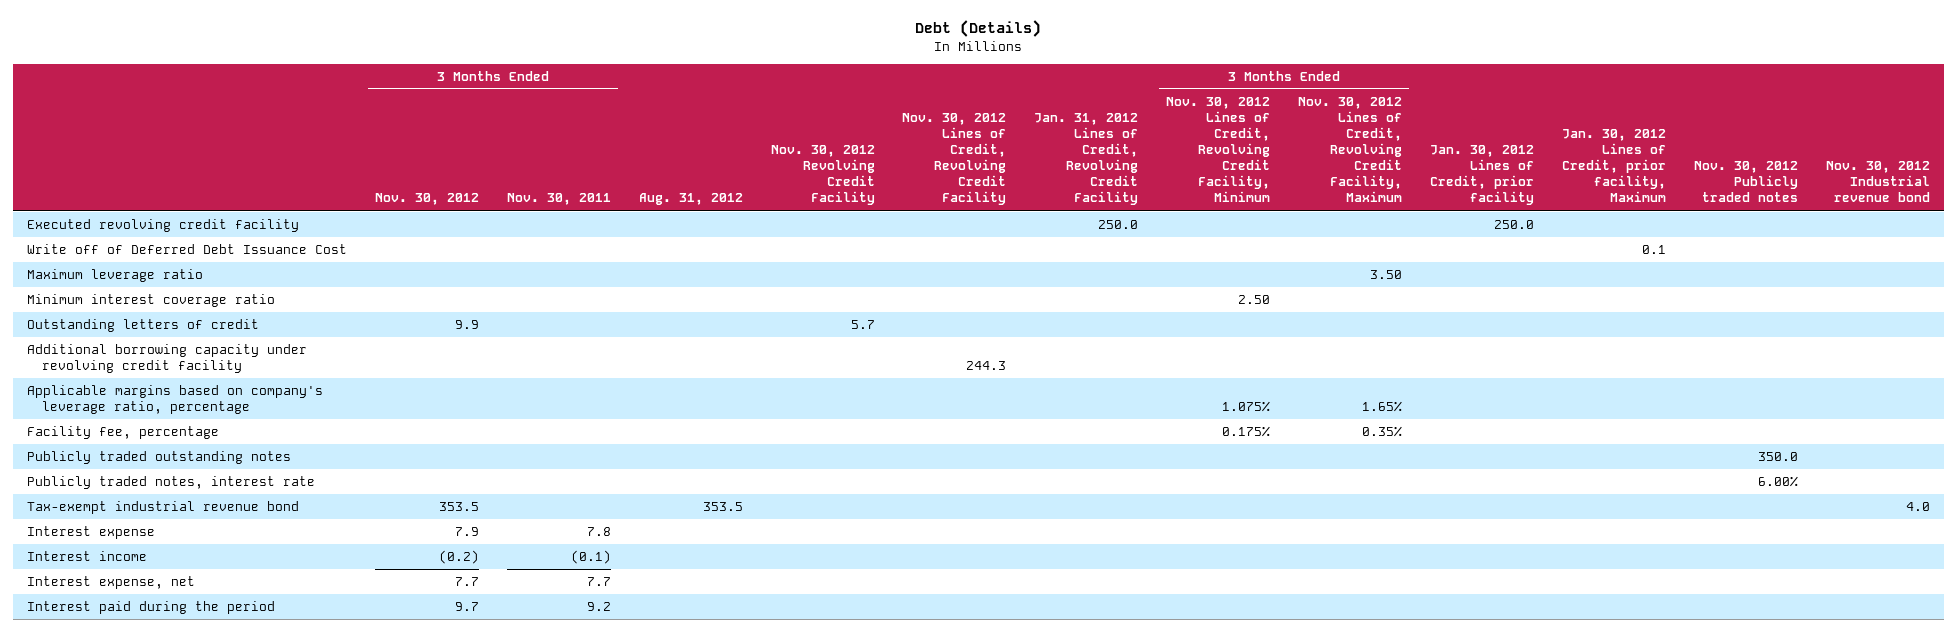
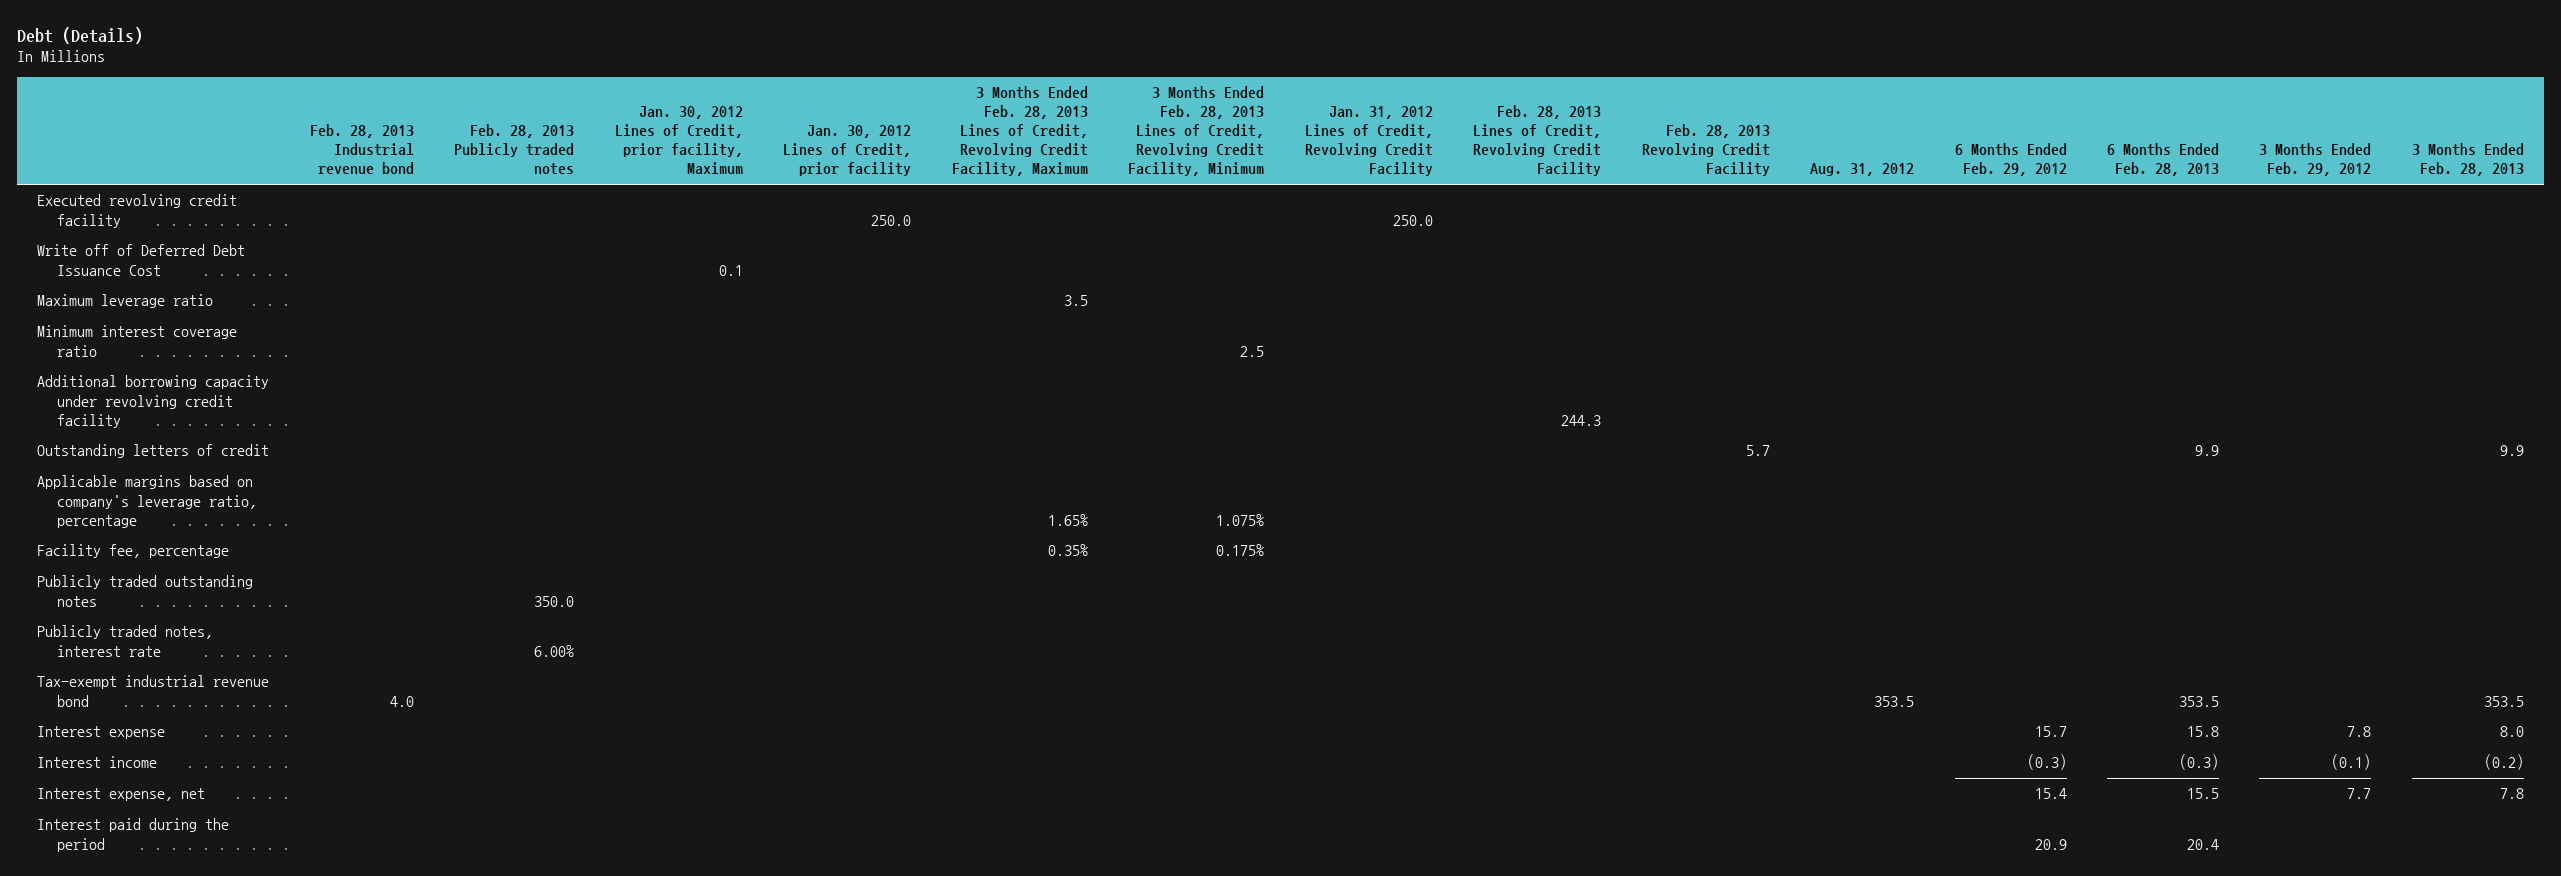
- | 3 Months Ended Nov. 30, 2012 | 3 Months Ended Nov. 30, 2011 | Aug. 31, 2012 | Nov. 30, 2012 Revolving Credit Facility | Nov. 30, 2012 Lines of Credit, Revolving Credit Facility | Jan. 31, 2012 Lines of Credit, Revolving Credit Facility | 3 Months Ended Nov. 30, 2012 Lines of Credit, Revolving Credit Facility, Minimum | 3 Months Ended Nov. 30, 2012 Lines of Credit, Revolving Credit Facility, Maximum | Jan. 30, 2012 Lines of Credit, prior facility | Jan. 30, 2012 Lines of Credit, prior facility, Maximum | Nov. 30, 2012 Publicly traded notes | Nov. 30, 2012 Industrial revenue bond
+ | Feb. 28, 2013 Industrial revenue bond | Feb. 28, 2013 Publicly traded notes | Jan. 30, 2012 Lines of Credit, prior facility, Maximum | Jan. 30, 2012 Lines of Credit, prior facility | 3 Months Ended Feb. 28, 2013 Lines of Credit, Revolving Credit Facility, Maximum | 3 Months Ended Feb. 28, 2013 Lines of Credit, Revolving Credit Facility, Minimum | Jan. 31, 2012 Lines of Credit, Revolving Credit Facility | Feb. 28, 2013 Lines of Credit, Revolving Credit Facility | Feb. 28, 2013 Revolving Credit Facility | Aug. 31, 2012 | 6 Months Ended Feb. 29, 2012 | 6 Months Ended Feb. 28, 2013 | 3 Months Ended Feb. 29, 2012 | 3 Months Ended Feb. 28, 2013
moved down: Outstanding letters of credit | | | | | | | | | 5.7 | | | 9.9 | | 9.9

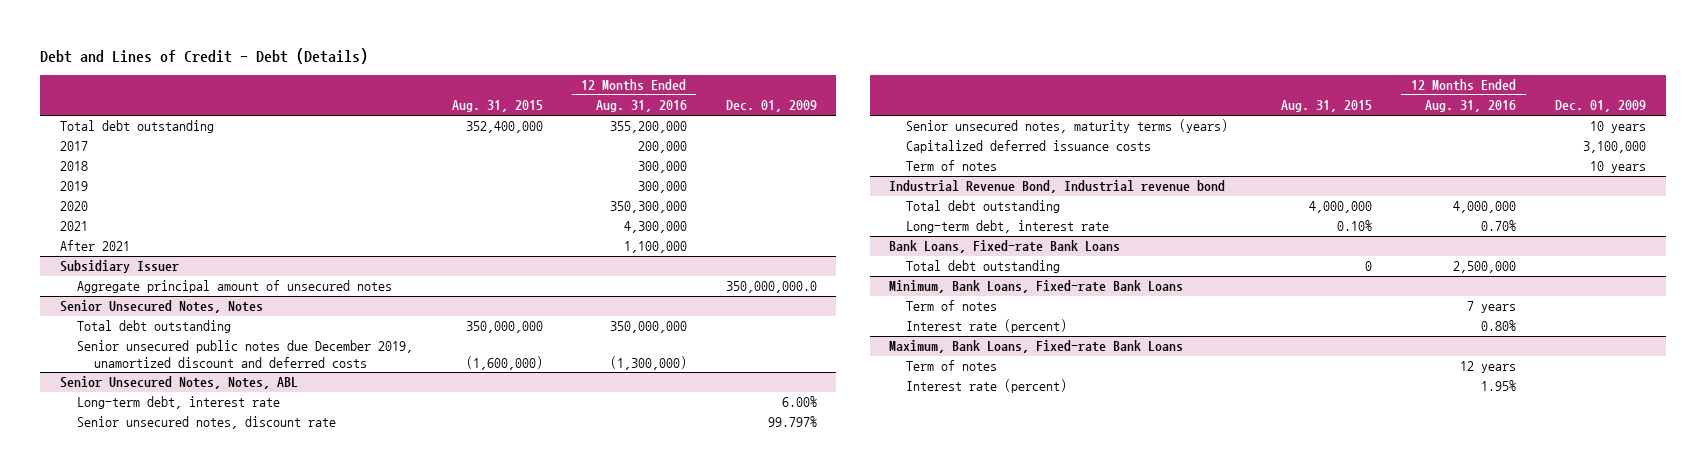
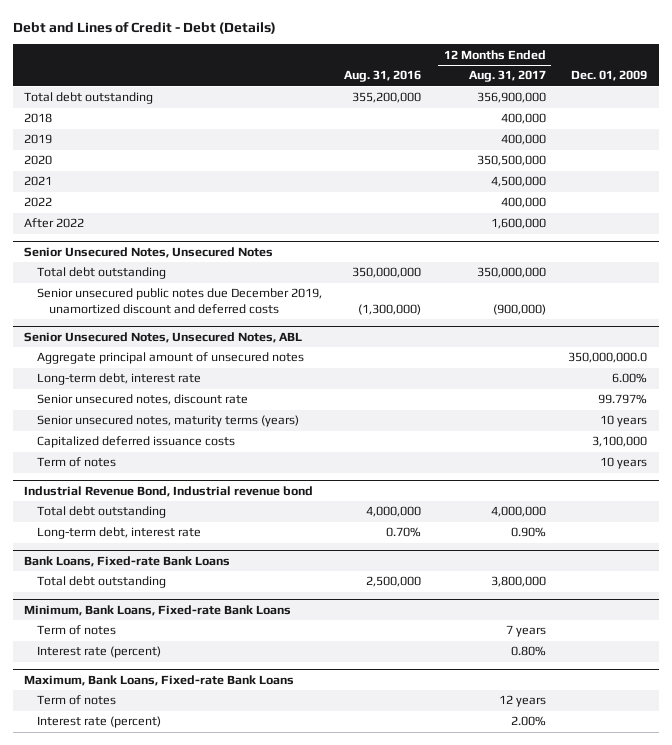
- | Aug. 31, 2015 | 12 Months Ended Aug. 31, 2016 | Dec. 01, 2009
+ | Aug. 31, 2016 | 12 Months Ended Aug. 31, 2017 | Dec. 01, 2009
- 2017 | | 200,000 |
- After 2021 | | 1,100,000 |
- Subsidiary Issuer
- Aggregate principal amount of unsecured notes | | | 350,000,000.0
- Senior Unsecured Notes, Notes
+ 2022 | | 400,000 |
+ After 2022 | | 1,600,000 |
+ Senior Unsecured Notes, Unsecured Notes
- Senior Unsecured Notes, Notes, ABL
+ Senior Unsecured Notes, Unsecured Notes, ABL
+ Aggregate principal amount of unsecured notes | | | 350,000,000.0

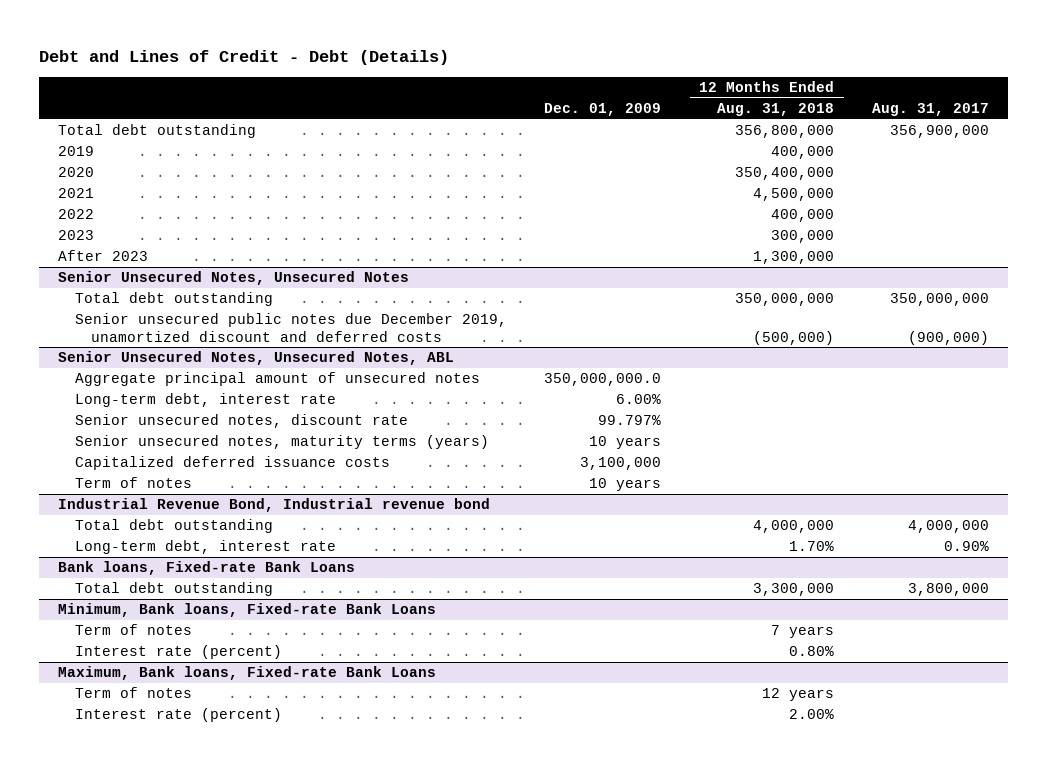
- | Aug. 31, 2016 | 12 Months Ended Aug. 31, 2017 | Dec. 01, 2009
+ | Dec. 01, 2009 | 12 Months Ended Aug. 31, 2018 | Aug. 31, 2017
- 2018 | | 400,000 |
- After 2022 | | 1,600,000 |
+ 2023 | | 300,000 |
+ After 2023 | | 1,300,000 |
- Bank Loans, Fixed-rate Bank Loans
+ Bank loans, Fixed-rate Bank Loans
- Minimum, Bank Loans, Fixed-rate Bank Loans
+ Minimum, Bank loans, Fixed-rate Bank Loans
- Maximum, Bank Loans, Fixed-rate Bank Loans
+ Maximum, Bank loans, Fixed-rate Bank Loans

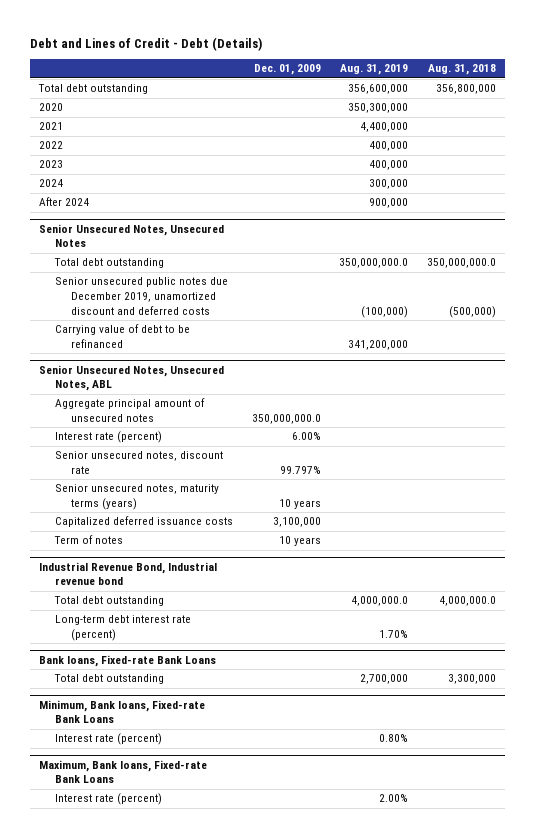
- | Dec. 01, 2009 | 12 Months Ended Aug. 31, 2018 | Aug. 31, 2017
+ | Dec. 01, 2009 | Aug. 31, 2019 | Aug. 31, 2018
- 2019 | | 400,000 |
- After 2023 | | 1,300,000 |
+ 2024 | | 300,000 |
+ After 2024 | | 900,000 |
@ Senior Unsecured Notes, Unsecured Notes
+ Carrying value of debt to be refinanced | | 341,200,000 |
@ Senior Unsecured Notes, Unsecured Notes, ABL
- Long-term debt, interest rate | 6.00% | |
+ Interest rate (percent) | 6.00% | |
@ Industrial Revenue Bond, Industrial revenue bond
- Long-term debt, interest rate | | 1.70% | 0.90%
+ Long-term debt interest rate (percent) | | 1.70% |
@ Minimum, Bank loans, Fixed-rate Bank Loans
- Term of notes | | 7 years |
@ Maximum, Bank loans, Fixed-rate Bank Loans
- Term of notes | | 12 years |

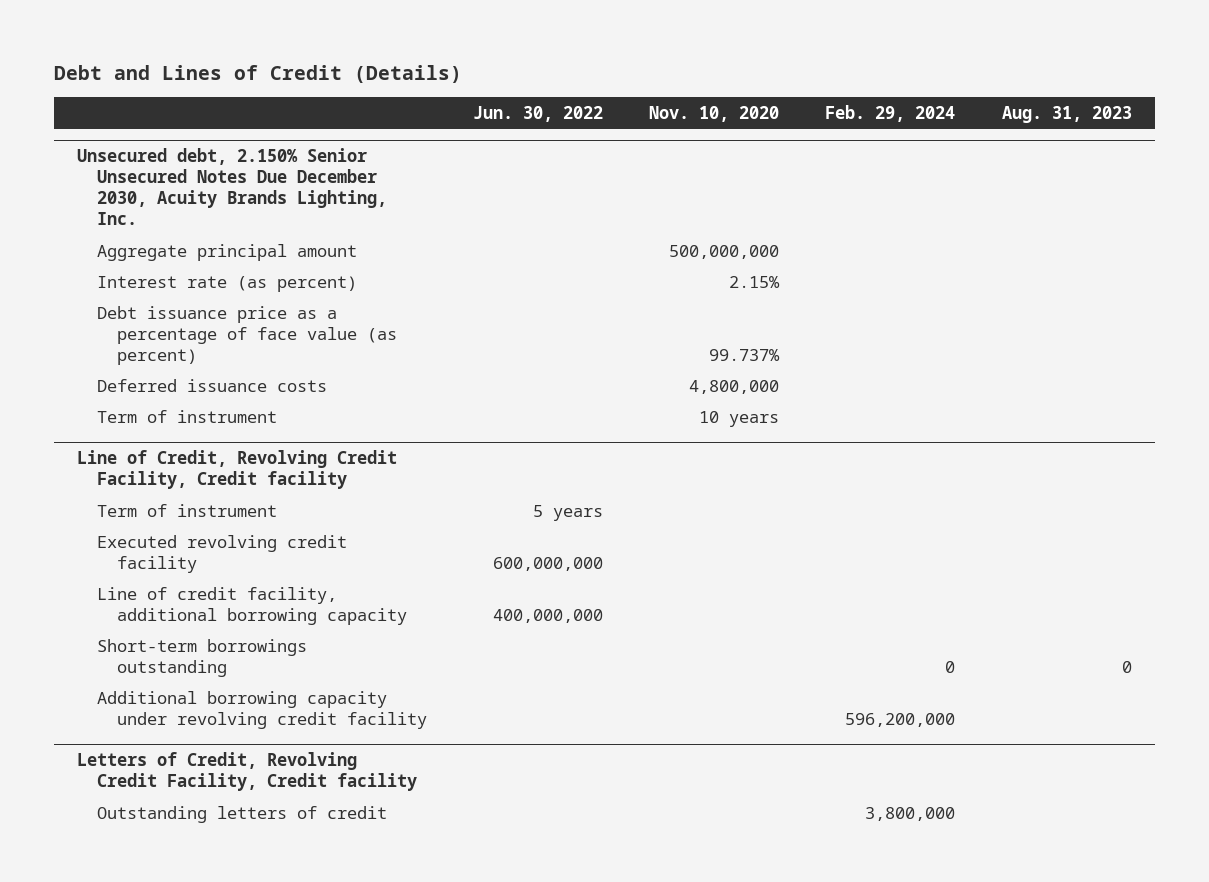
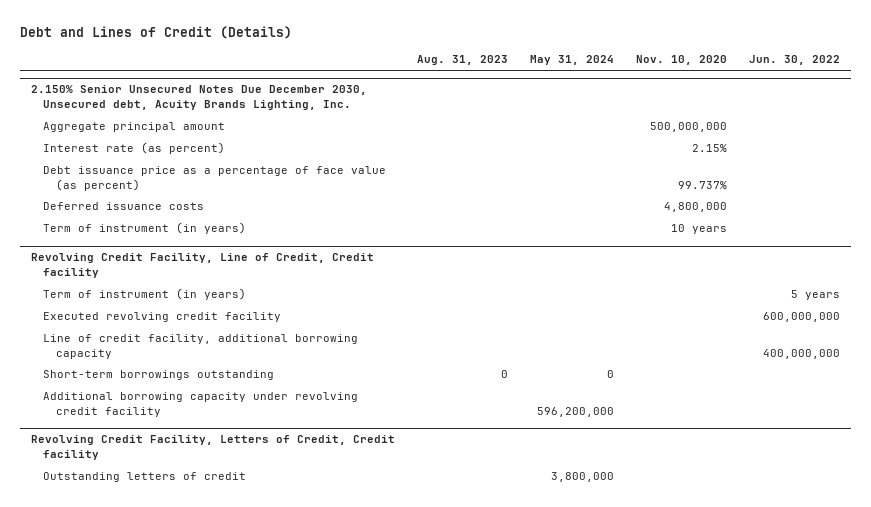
- | Jun. 30, 2022 | Nov. 10, 2020 | Feb. 29, 2024 | Aug. 31, 2023
+ | Aug. 31, 2023 | May 31, 2024 | Nov. 10, 2020 | Jun. 30, 2022
- Unsecured debt, 2.150% Senior Unsecured Notes Due December 2030, Acuity Brands Lighting, Inc.
+ 2.150% Senior Unsecured Notes Due December 2030, Unsecured debt, Acuity Brands Lighting, Inc.
- Term of instrument | | 10 years | |
- Line of Credit, Revolving Credit Facility, Credit facility
- Term of instrument | 5 years | | |
+ Term of instrument (in years) | | | 10 years |
+ Revolving Credit Facility, Line of Credit, Credit facility
+ Term of instrument (in years) | | | | 5 years
- Letters of Credit, Revolving Credit Facility, Credit facility
+ Revolving Credit Facility, Letters of Credit, Credit facility

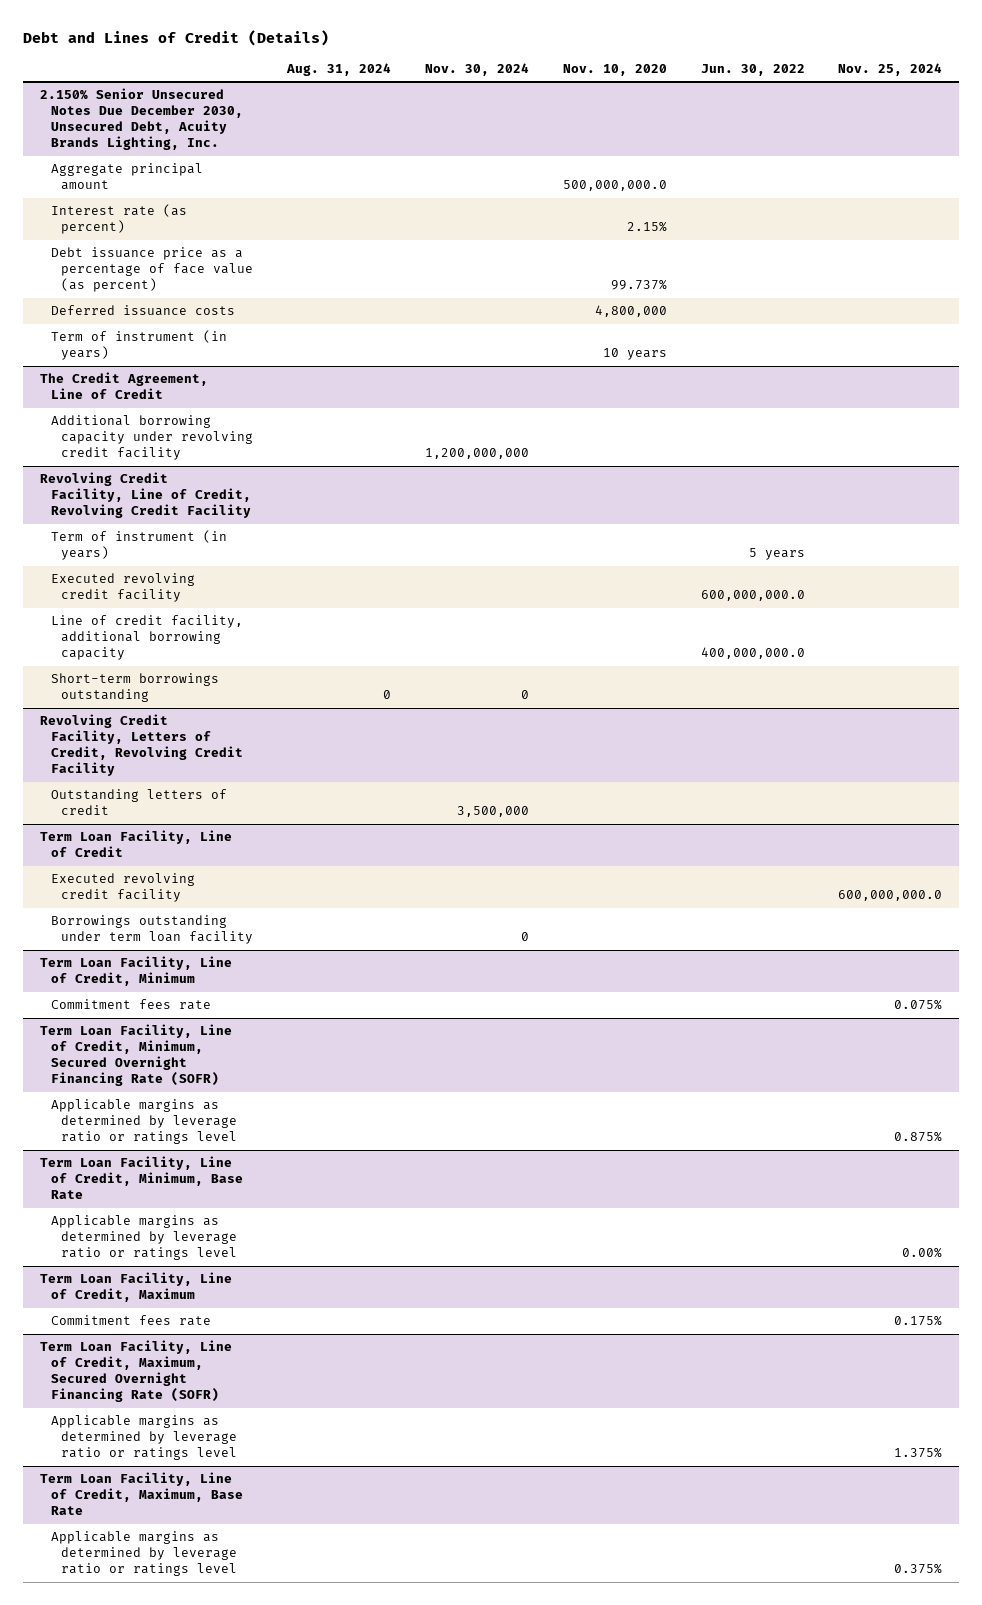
- | Aug. 31, 2023 | May 31, 2024 | Nov. 10, 2020 | Jun. 30, 2022
+ | Aug. 31, 2024 | Nov. 30, 2024 | Nov. 10, 2020 | Jun. 30, 2022 | Nov. 25, 2024
- 2.150% Senior Unsecured Notes Due December 2030, Unsecured debt, Acuity Brands Lighting, Inc.
- Aggregate principal amount | | | 500,000,000 |
+ 2.150% Senior Unsecured Notes Due December 2030, Unsecured Debt, Acuity Brands Lighting, Inc.
+ Aggregate principal amount | | | 500,000,000.0 | |
- Revolving Credit Facility, Line of Credit, Credit facility
+ The Credit Agreement, Line of Credit
+ Additional borrowing capacity under revolving credit facility | | 1,200,000,000 | | |
+ Revolving Credit Facility, Line of Credit, Revolving Credit Facility
- Executed revolving credit facility | | | | 600,000,000
- Line of credit facility, additional borrowing capacity | | | | 400,000,000
+ Executed revolving credit facility | | | | 600,000,000.0 |
+ Line of credit facility, additional borrowing capacity | | | | 400,000,000.0 |
- Additional borrowing capacity under revolving credit facility | | 596,200,000 | |
- Revolving Credit Facility, Letters of Credit, Credit facility
+ Revolving Credit Facility, Letters of Credit, Revolving Credit Facility
+ Term Loan Facility, Line of Credit
+ Executed revolving credit facility | | | | | 600,000,000.0
+ Borrowings outstanding under term loan facility | | 0 | | |
+ Term Loan Facility, Line of Credit, Minimum
+ Commitment fees rate | | | | | 0.075%
+ Term Loan Facility, Line of Credit, Minimum, Secured Overnight Financing Rate (SOFR)
+ Applicable margins as determined by leverage ratio or ratings level | | | | | 0.875%
+ Term Loan Facility, Line of Credit, Minimum, Base Rate
+ Applicable margins as determined by leverage ratio or ratings level | | | | | 0.00%
+ Term Loan Facility, Line of Credit, Maximum
+ Commitment fees rate | | | | | 0.175%
+ Term Loan Facility, Line of Credit, Maximum, Secured Overnight Financing Rate (SOFR)
+ Applicable margins as determined by leverage ratio or ratings level | | | | | 1.375%
+ Term Loan Facility, Line of Credit, Maximum, Base Rate
+ Applicable margins as determined by leverage ratio or ratings level | | | | | 0.375%

